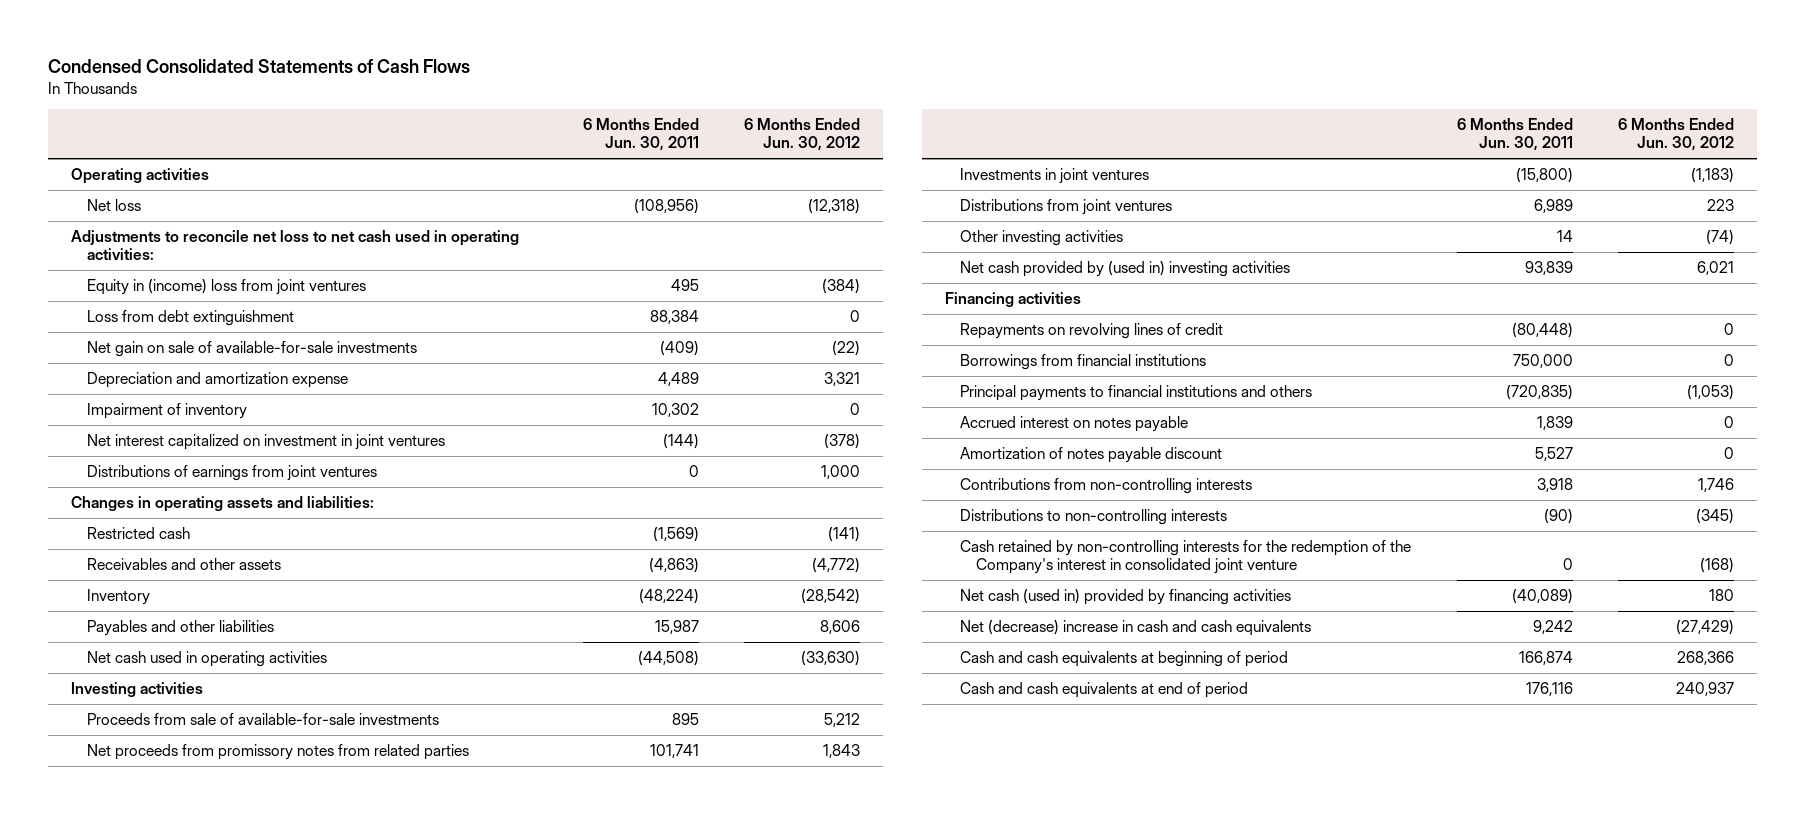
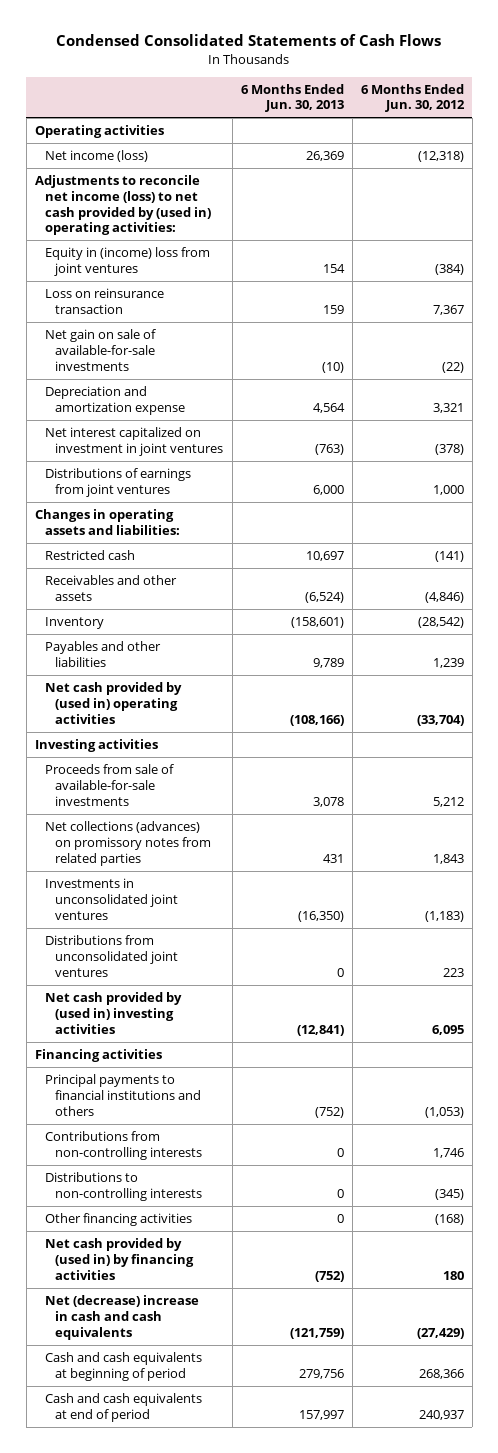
- | 6 Months Ended Jun. 30, 2011 | 6 Months Ended Jun. 30, 2012
+ | 6 Months Ended Jun. 30, 2013 | 6 Months Ended Jun. 30, 2012
- Net loss | (108,956) | (12,318)
- Adjustments to reconcile net loss to net cash used in operating activities:
+ Net income (loss) | 26,369 | (12,318)
+ Adjustments to reconcile net income (loss) to net cash provided by (used in) operating activities:
- Loss from debt extinguishment | 88,384 | 0
+ Loss on reinsurance transaction | 159 | 7,367
- Impairment of inventory | 10,302 | 0
- Receivables and other assets | (4,863) | (4,772)
+ Receivables and other assets | (6,524) | (4,846)
- Payables and other liabilities | 15,987 | 8,606
- Net cash used in operating activities | (44,508) | (33,630)
+ Payables and other liabilities | 9,789 | 1,239
+ Net cash provided by (used in) operating activities | (108,166) | (33,704)
- Net proceeds from promissory notes from related parties | 101,741 | 1,843
- Investments in joint ventures | (15,800) | (1,183)
- Distributions from joint ventures | 6,989 | 223
- Other investing activities | 14 | (74)
- Net cash provided by (used in) investing activities | 93,839 | 6,021
+ Net collections (advances) on promissory notes from related parties | 431 | 1,843
+ Investments in unconsolidated joint ventures | (16,350) | (1,183)
+ Distributions from unconsolidated joint ventures | 0 | 223
+ Net cash provided by (used in) investing activities | (12,841) | 6,095
- Repayments on revolving lines of credit | (80,448) | 0
- Borrowings from financial institutions | 750,000 | 0
- Accrued interest on notes payable | 1,839 | 0
- Amortization of notes payable discount | 5,527 | 0
- Cash retained by non-controlling interests for the redemption of the Company's interest in consolidated joint venture | 0 | (168)
- Net cash (used in) provided by financing activities | (40,089) | 180
+ Other financing activities | 0 | (168)
+ Net cash provided by (used in) by financing activities | (752) | 180

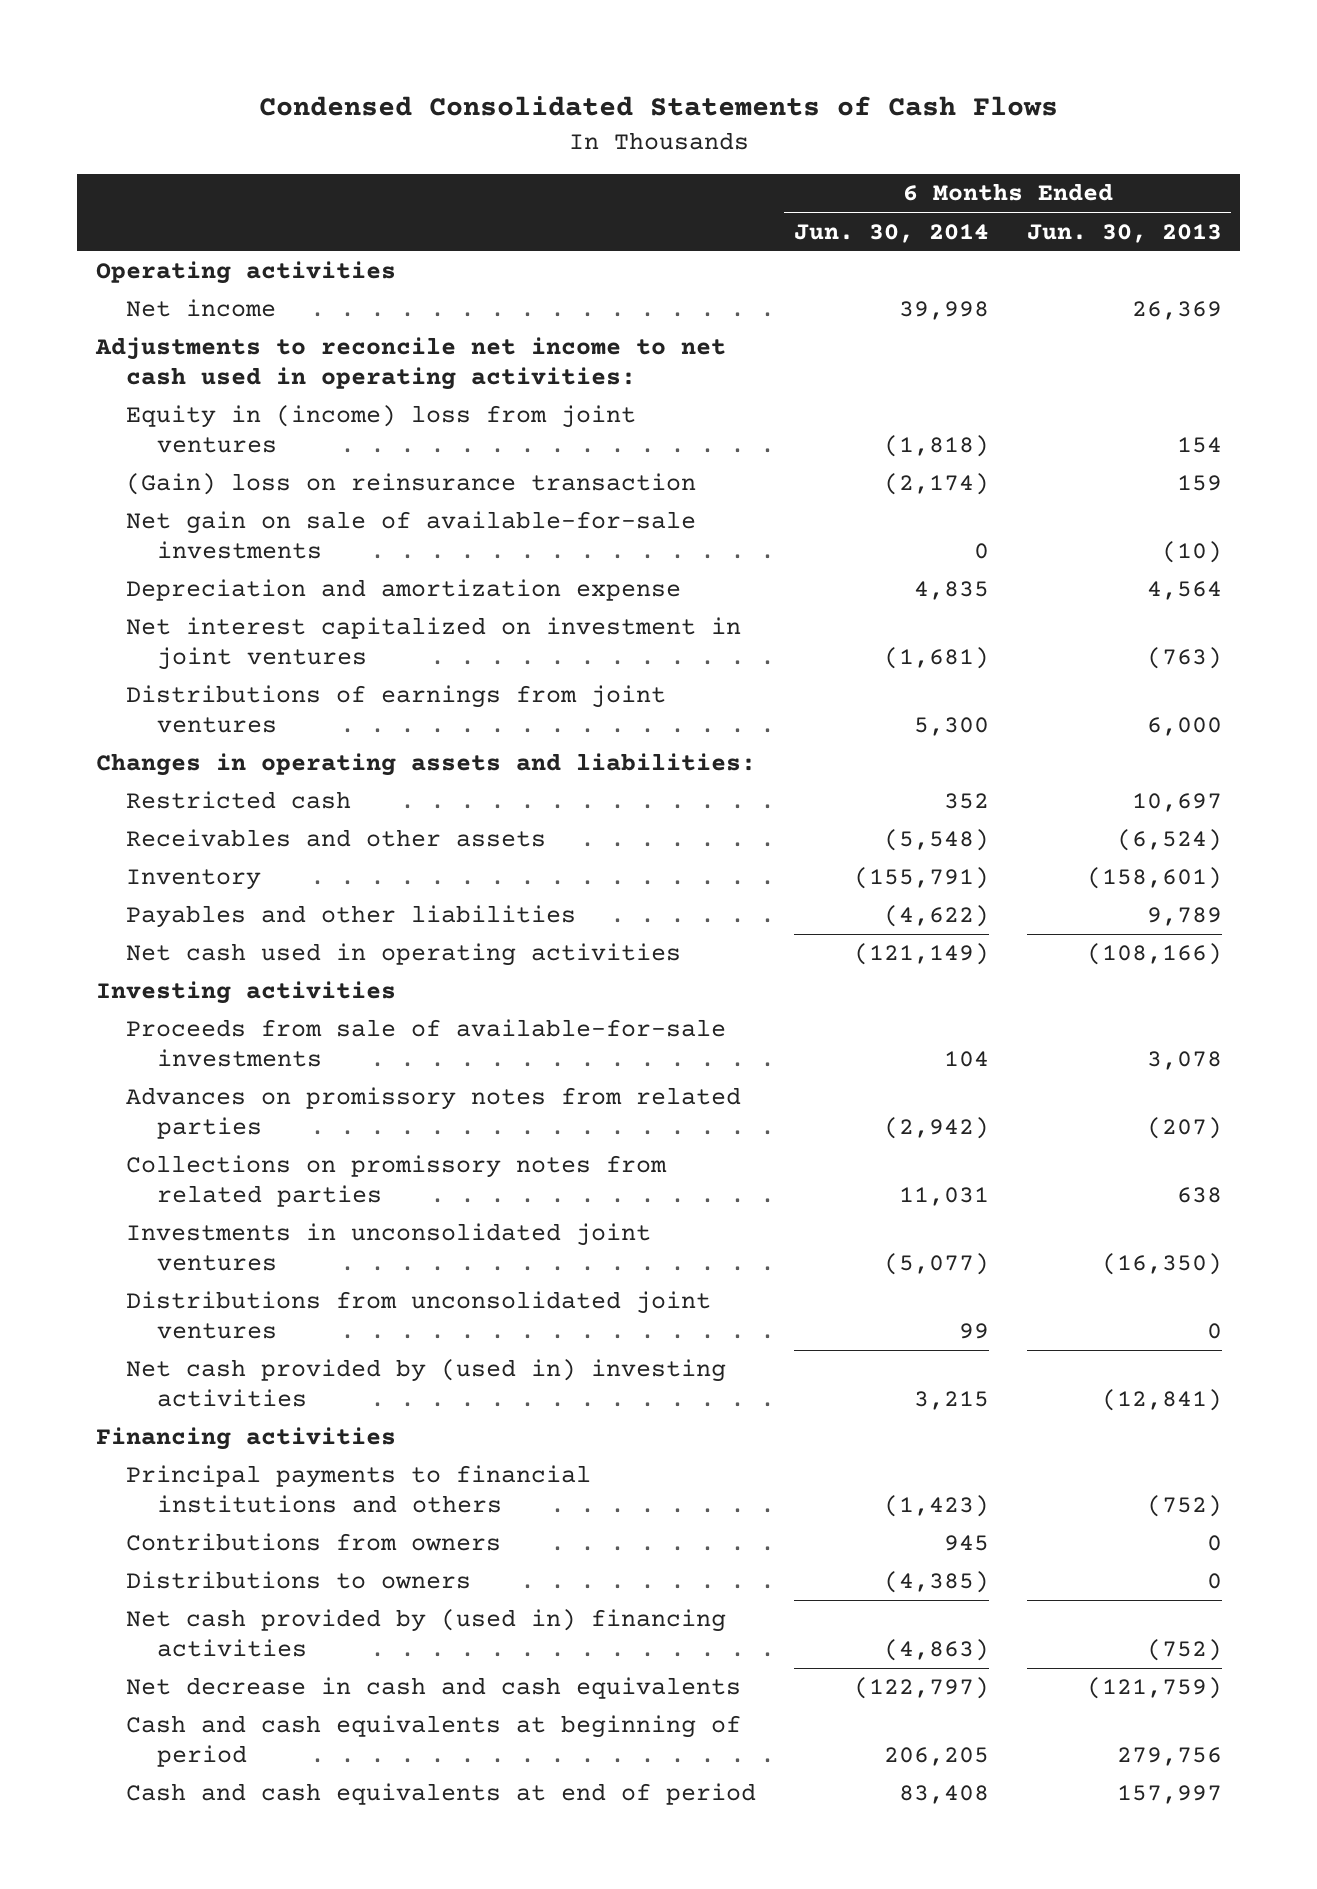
- | 6 Months Ended Jun. 30, 2013 | 6 Months Ended Jun. 30, 2012
+ | 6 Months Ended Jun. 30, 2014 | 6 Months Ended Jun. 30, 2013
- Net income (loss) | 26,369 | (12,318)
- Adjustments to reconcile net income (loss) to net cash provided by (used in) operating activities:
+ Net income | 39,998 | 26,369
+ Adjustments to reconcile net income to net cash used in operating activities:
- Loss on reinsurance transaction | 159 | 7,367
+ (Gain) loss on reinsurance transaction | (2,174) | 159
- Net cash provided by (used in) operating activities | (108,166) | (33,704)
+ Net cash used in operating activities | (121,149) | (108,166)
- Net collections (advances) on promissory notes from related parties | 431 | 1,843
+ Advances on promissory notes from related parties | (2,942) | (207)
+ Collections on promissory notes from related parties | 11,031 | 638
- Contributions from non-controlling interests | 0 | 1,746
- Distributions to non-controlling interests | 0 | (345)
- Other financing activities | 0 | (168)
- Net cash provided by (used in) by financing activities | (752) | 180
- Net (decrease) increase in cash and cash equivalents | (121,759) | (27,429)
+ Contributions from owners | 945 | 0
+ Distributions to owners | (4,385) | 0
+ Net cash provided by (used in) financing activities | (4,863) | (752)
+ Net decrease in cash and cash equivalents | (122,797) | (121,759)

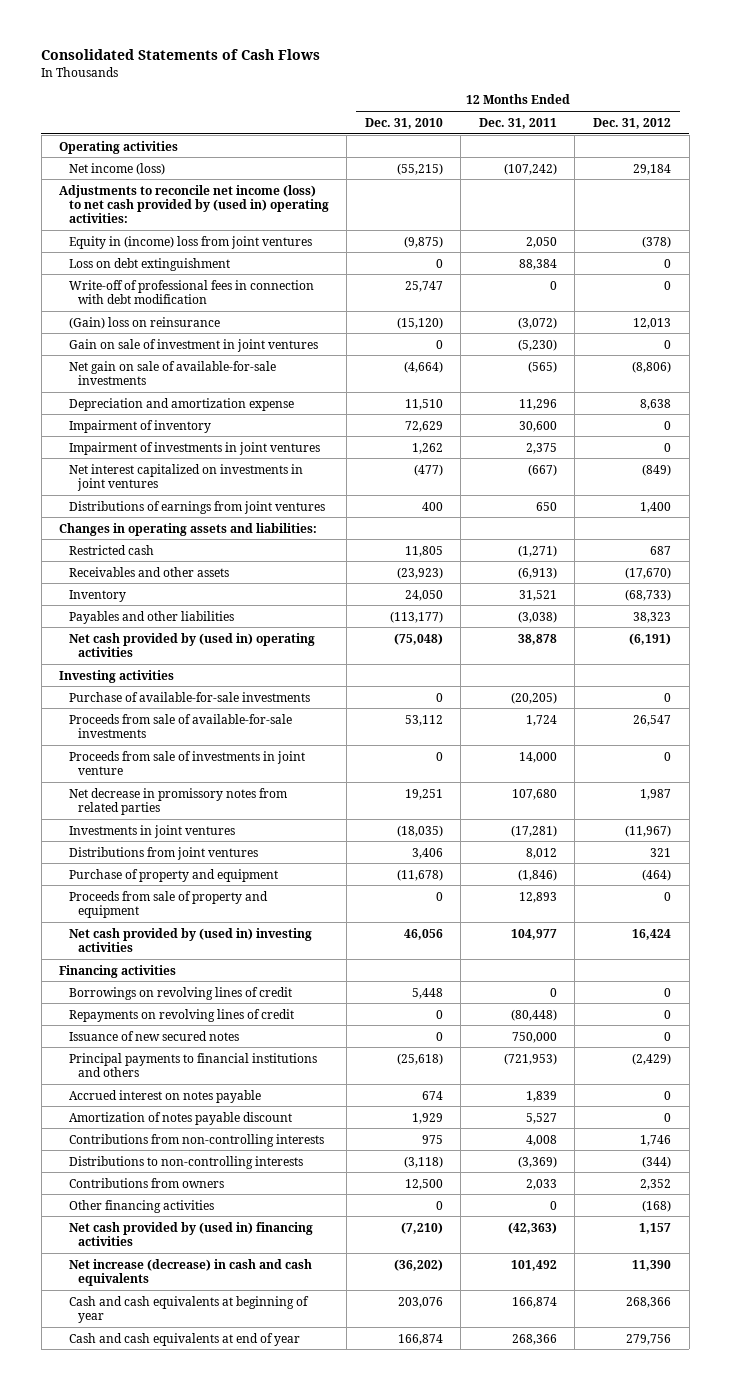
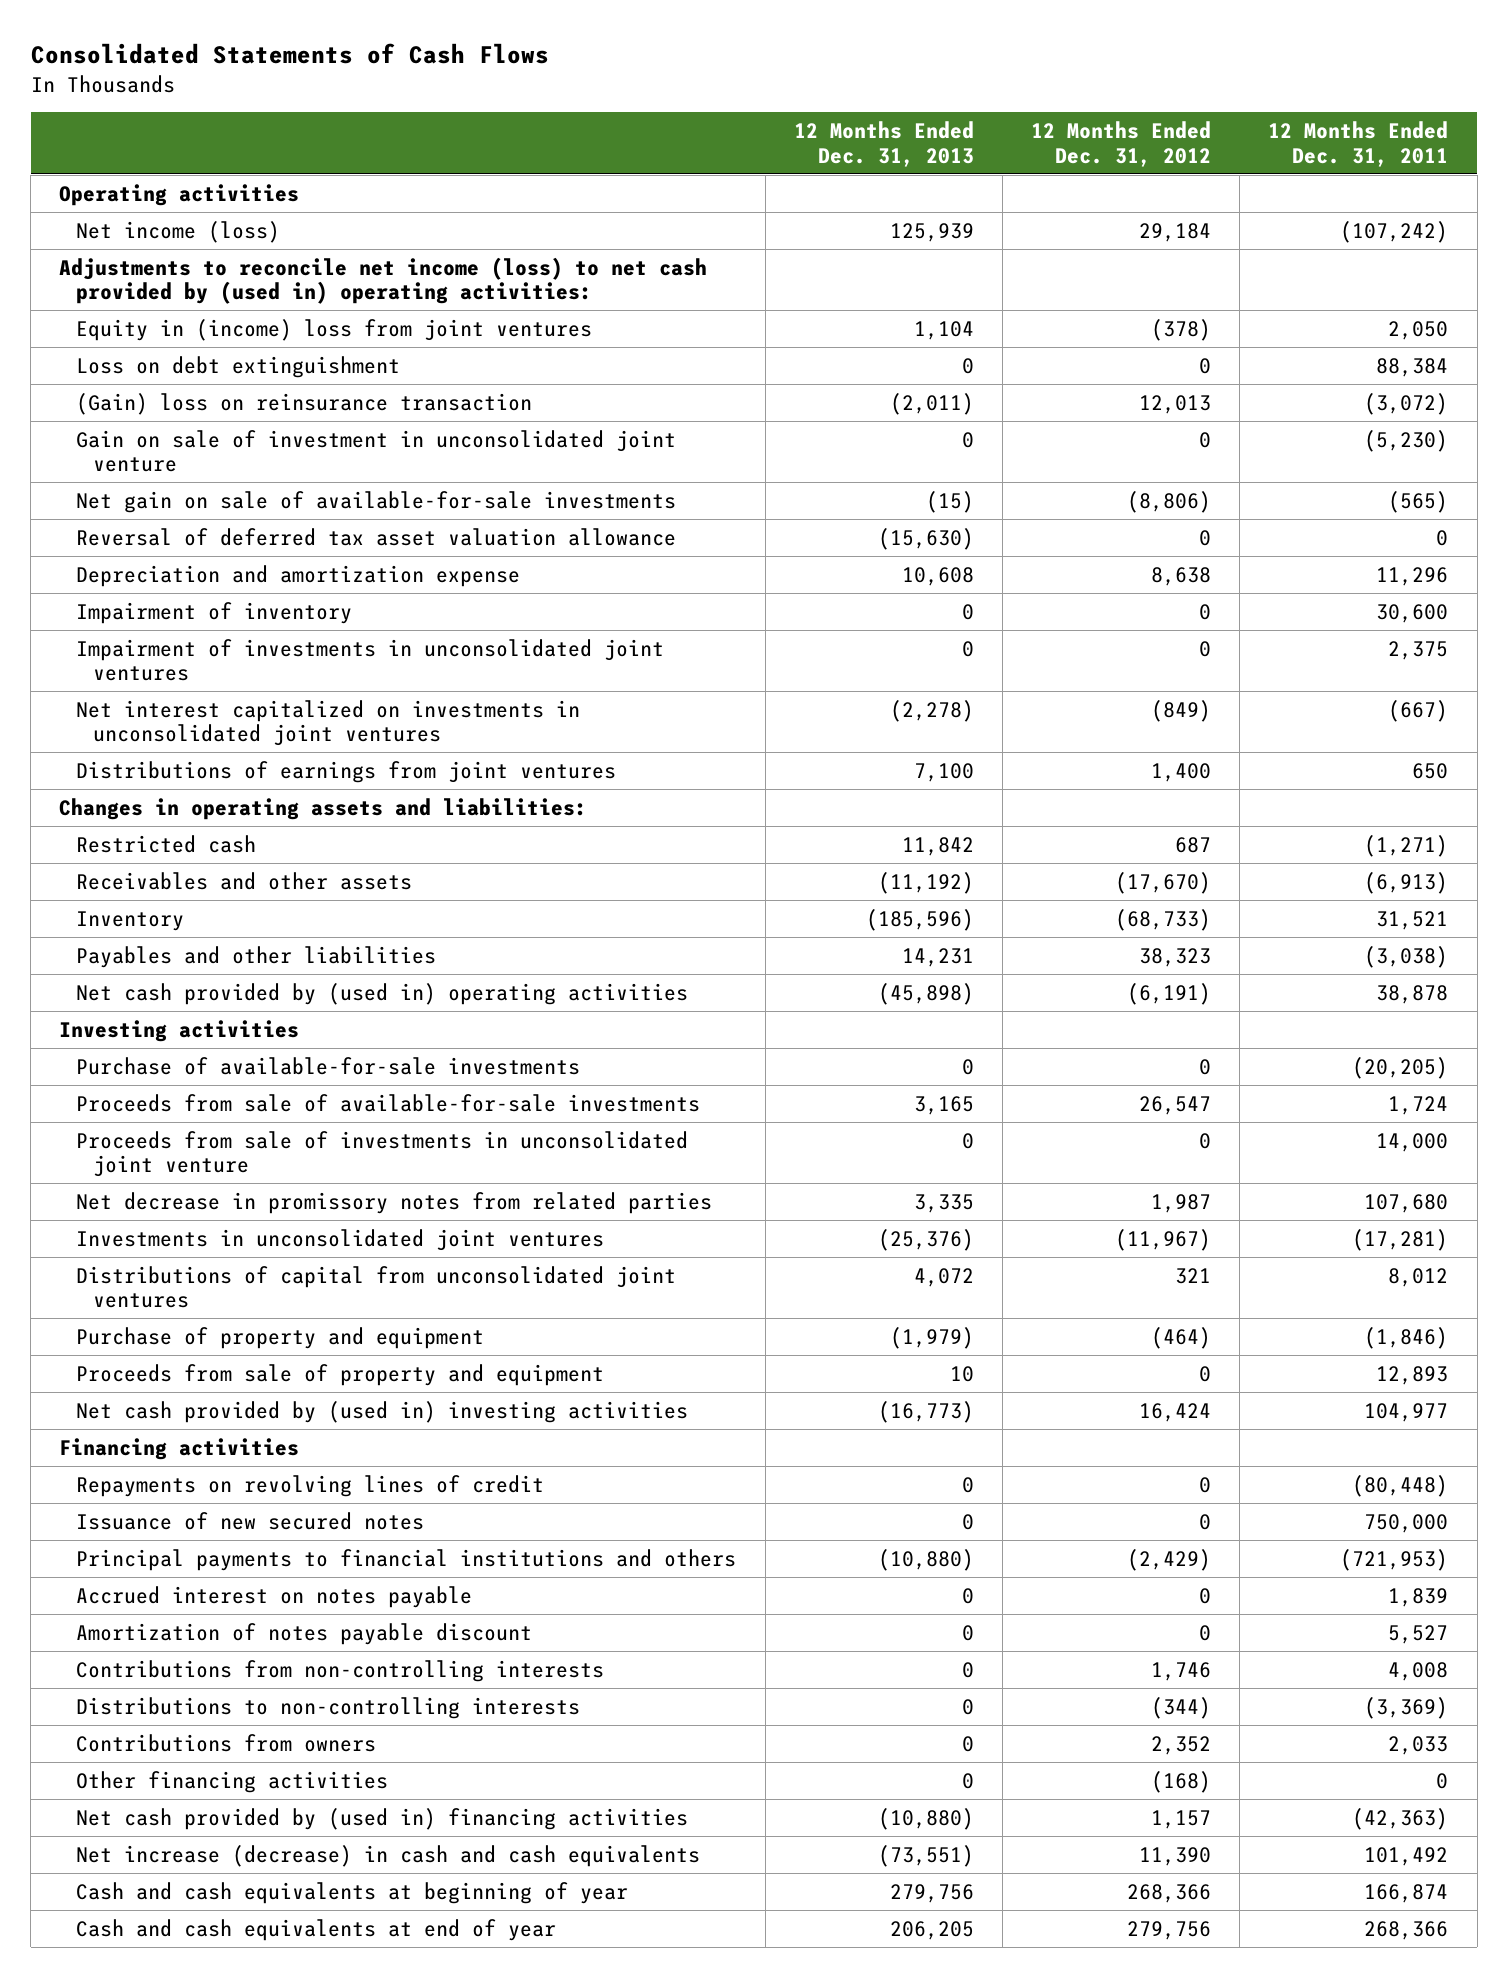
- | 12 Months Ended Dec. 31, 2010 | 12 Months Ended Dec. 31, 2011 | 12 Months Ended Dec. 31, 2012
+ | 12 Months Ended Dec. 31, 2013 | 12 Months Ended Dec. 31, 2012 | 12 Months Ended Dec. 31, 2011
- Write-off of professional fees in connection with debt modification | 25,747 | 0 | 0
- (Gain) loss on reinsurance | (15,120) | (3,072) | 12,013
- Gain on sale of investment in joint ventures | 0 | (5,230) | 0
+ (Gain) loss on reinsurance transaction | (2,011) | 12,013 | (3,072)
+ Gain on sale of investment in unconsolidated joint venture | 0 | 0 | (5,230)
+ Reversal of deferred tax asset valuation allowance | (15,630) | 0 | 0
- Impairment of investments in joint ventures | 1,262 | 2,375 | 0
- Net interest capitalized on investments in joint ventures | (477) | (667) | (849)
+ Impairment of investments in unconsolidated joint ventures | 0 | 0 | 2,375
+ Net interest capitalized on investments in unconsolidated joint ventures | (2,278) | (849) | (667)
- Proceeds from sale of investments in joint venture | 0 | 14,000 | 0
+ Proceeds from sale of investments in unconsolidated joint venture | 0 | 0 | 14,000
- Investments in joint ventures | (18,035) | (17,281) | (11,967)
- Distributions from joint ventures | 3,406 | 8,012 | 321
+ Investments in unconsolidated joint ventures | (25,376) | (11,967) | (17,281)
+ Distributions of capital from unconsolidated joint ventures | 4,072 | 321 | 8,012
- Borrowings on revolving lines of credit | 5,448 | 0 | 0

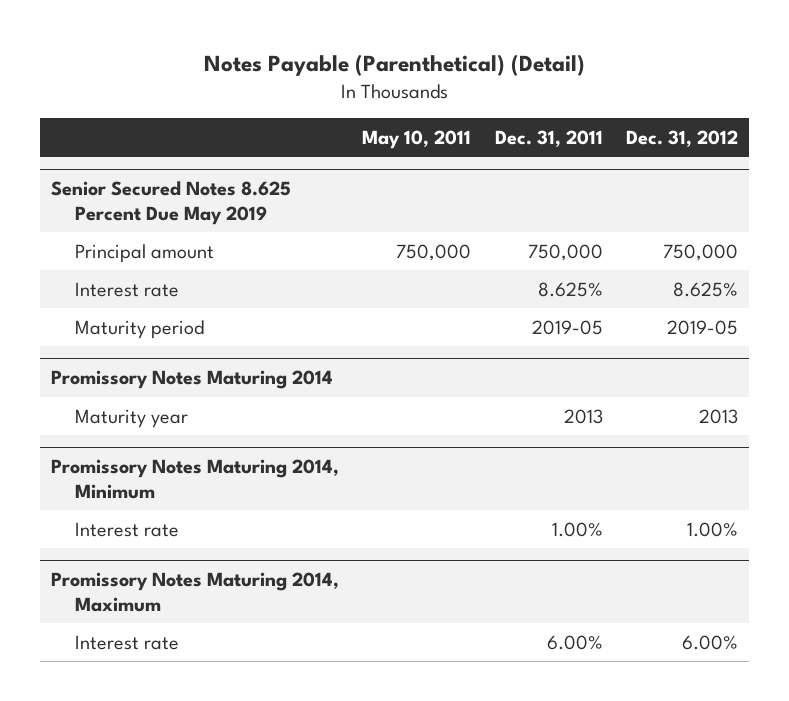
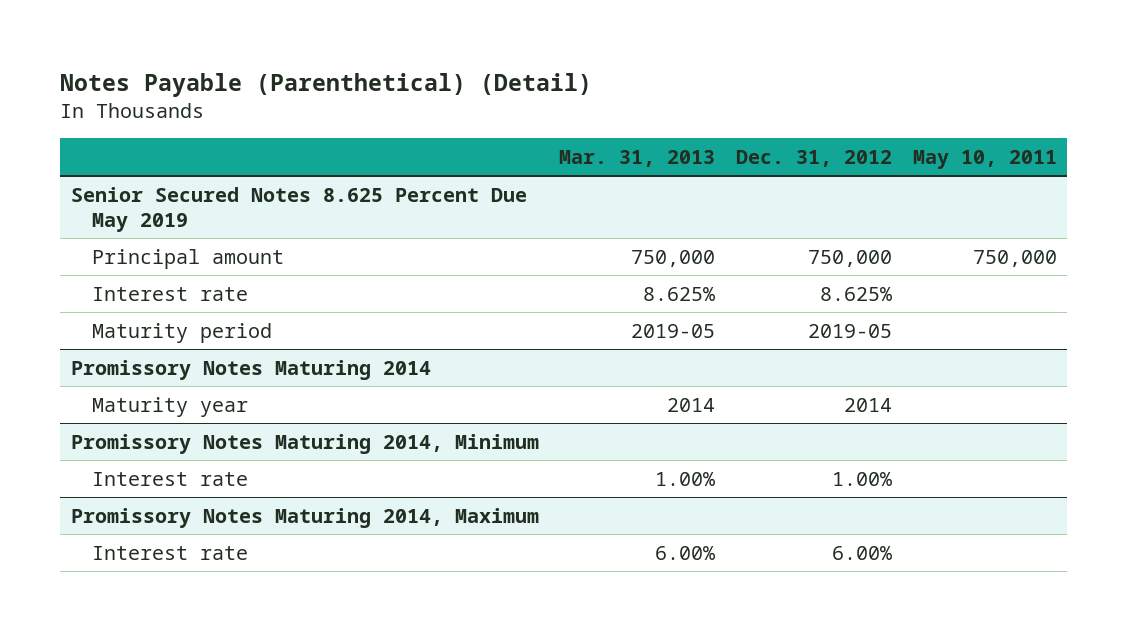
- | May 10, 2011 | Dec. 31, 2011 | Dec. 31, 2012
+ | Mar. 31, 2013 | Dec. 31, 2012 | May 10, 2011
@ Promissory Notes Maturing 2014
- Maturity year | | 2013 | 2013
+ Maturity year | 2014 | 2014 |

